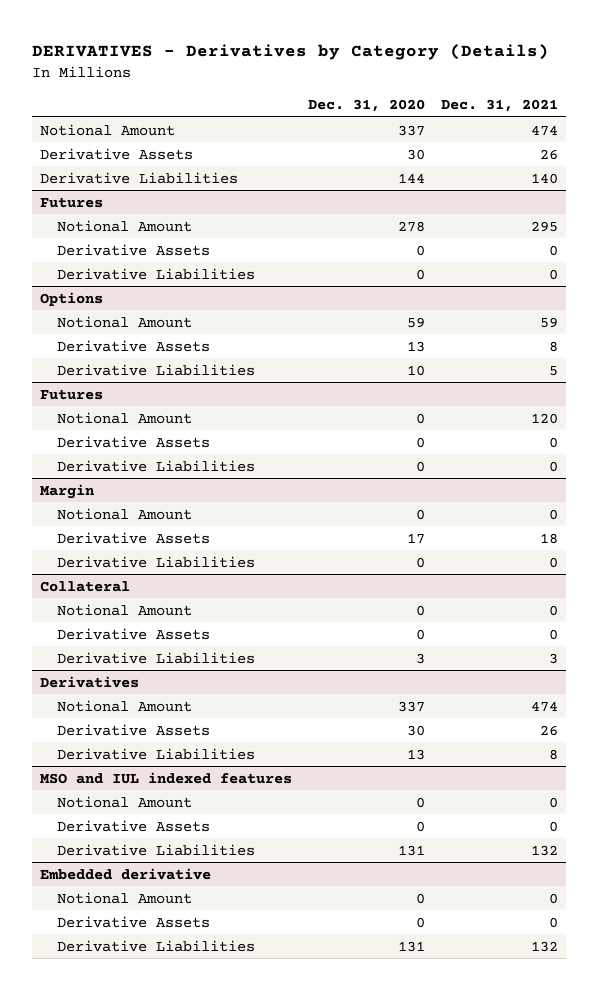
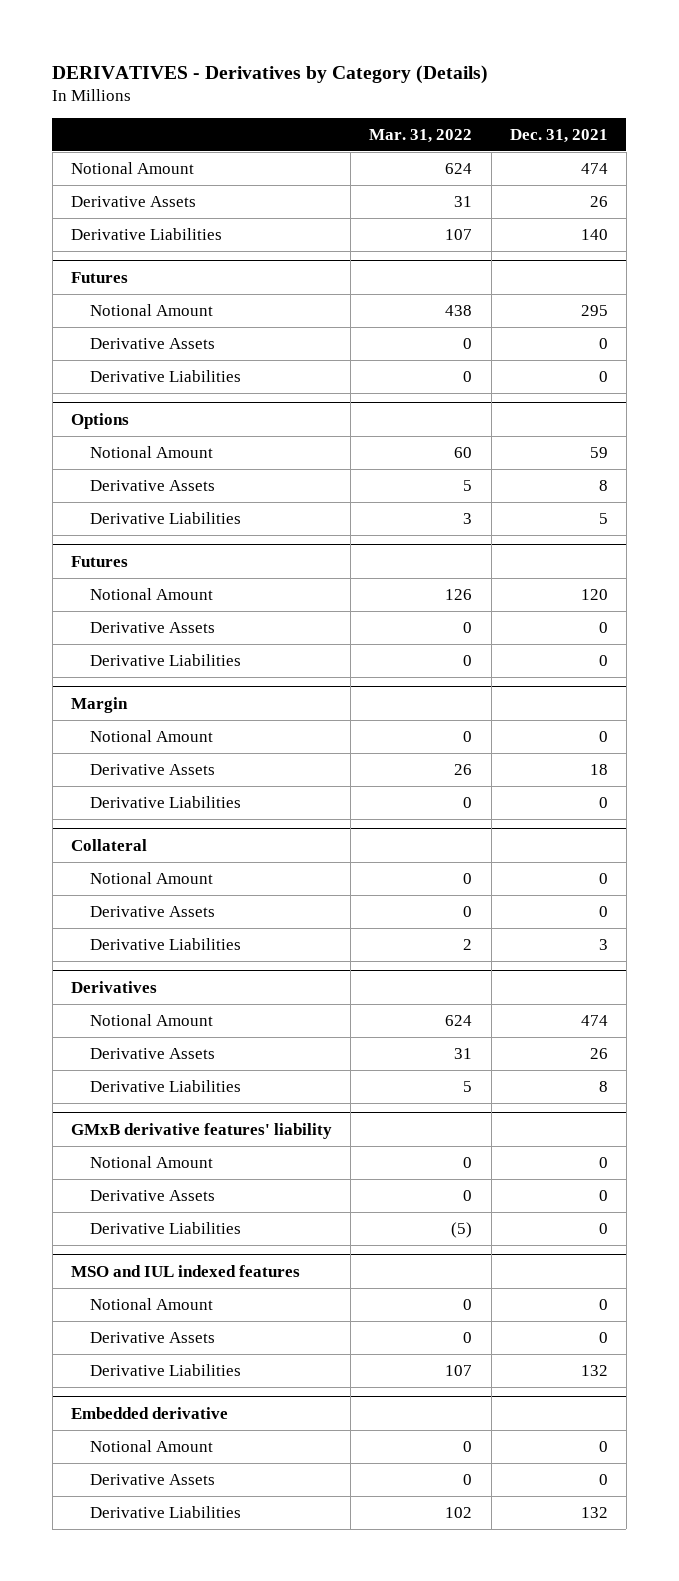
- | Dec. 31, 2020 | Dec. 31, 2021
+ | Mar. 31, 2022 | Dec. 31, 2021
+ GMxB derivative features' liability
+ Notional Amount | 0 | 0
+ Derivative Assets | 0 | 0
+ Derivative Liabilities | (5) | 0

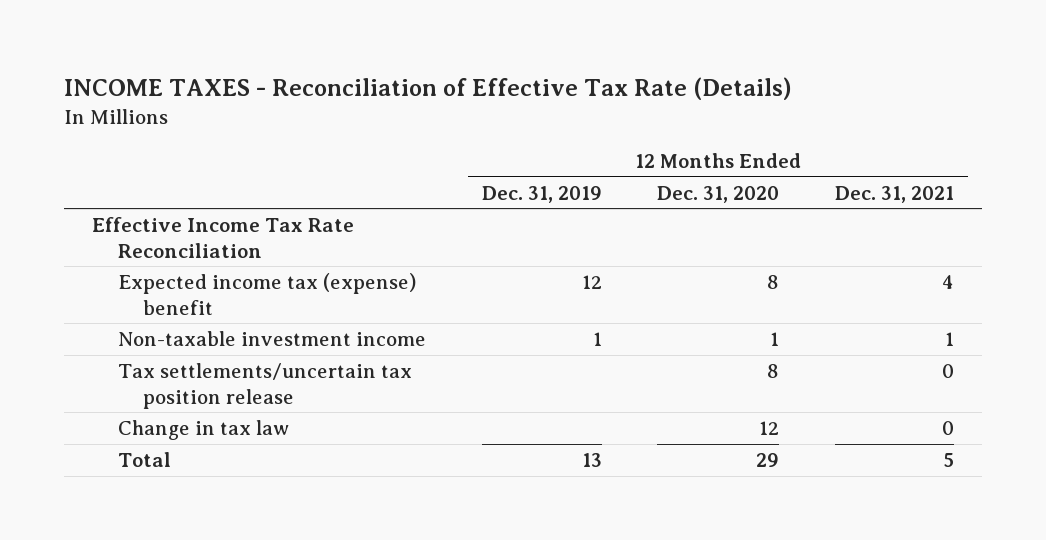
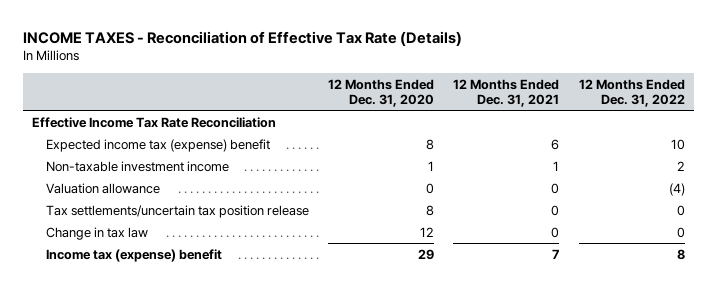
- | 12 Months Ended Dec. 31, 2019 | 12 Months Ended Dec. 31, 2020 | 12 Months Ended Dec. 31, 2021
+ | 12 Months Ended Dec. 31, 2020 | 12 Months Ended Dec. 31, 2021 | 12 Months Ended Dec. 31, 2022
- Expected income tax (expense) benefit | 12 | 8 | 4
+ Expected income tax (expense) benefit | 8 | 6 | 10
+ Valuation allowance | 0 | 0 | (4)
- Total | 13 | 29 | 5
+ Income tax (expense) benefit | 29 | 7 | 8

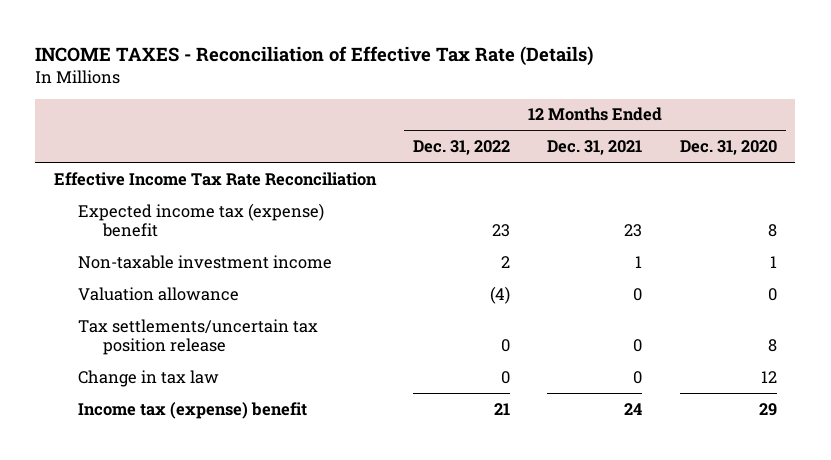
- | 12 Months Ended Dec. 31, 2020 | 12 Months Ended Dec. 31, 2021 | 12 Months Ended Dec. 31, 2022
+ | 12 Months Ended Dec. 31, 2022 | 12 Months Ended Dec. 31, 2021 | 12 Months Ended Dec. 31, 2020
- Expected income tax (expense) benefit | 8 | 6 | 10
+ Expected income tax (expense) benefit | 23 | 23 | 8
- Income tax (expense) benefit | 29 | 7 | 8
+ Income tax (expense) benefit | 21 | 24 | 29

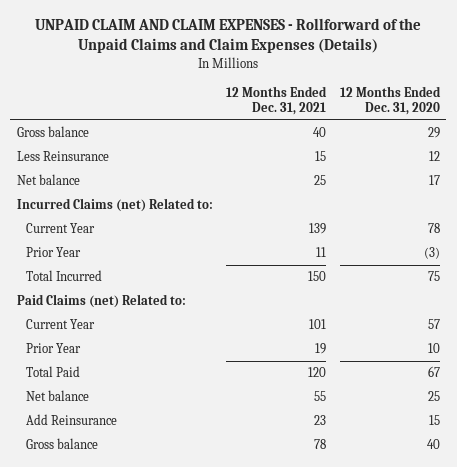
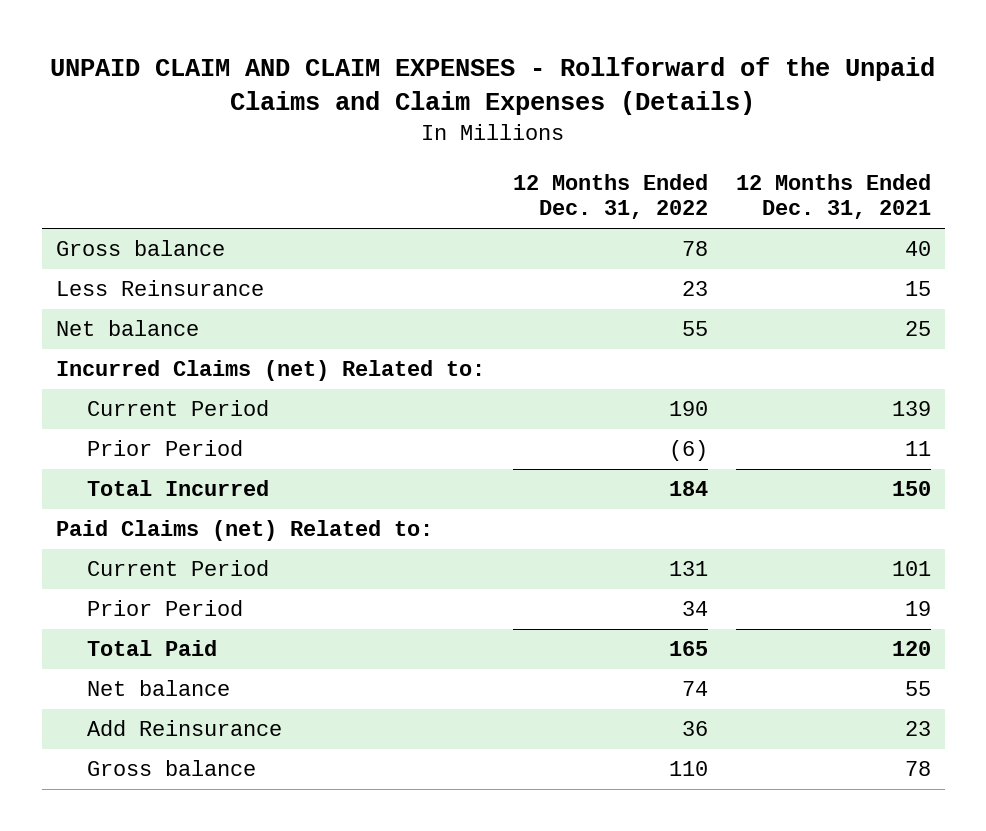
- | 12 Months Ended Dec. 31, 2021 | 12 Months Ended Dec. 31, 2020
+ | 12 Months Ended Dec. 31, 2022 | 12 Months Ended Dec. 31, 2021
- Current Year | 139 | 78
- Prior Year | 11 | (3)
+ Current Period | 190 | 139
+ Prior Period | (6) | 11
- Current Year | 101 | 57
- Prior Year | 19 | 10
+ Current Period | 131 | 101
+ Prior Period | 34 | 19

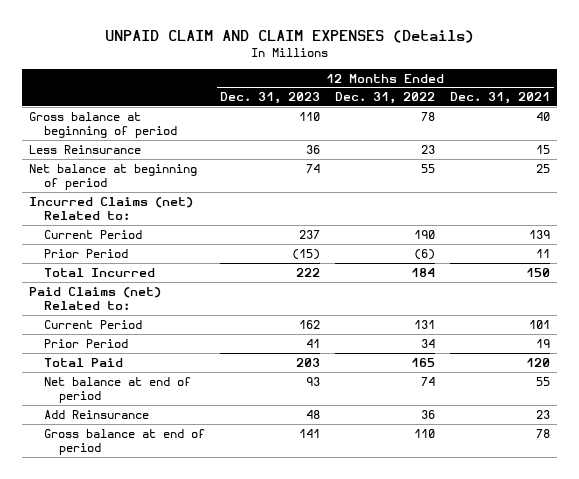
- UNPAID CLAIM AND CLAIM EXPENSES - Rollforward of the Unpaid Claims and Claim Expenses (Details)
+ UNPAID CLAIM AND CLAIM EXPENSES (Details)
- | 12 Months Ended Dec. 31, 2022 | 12 Months Ended Dec. 31, 2021
+ | 12 Months Ended Dec. 31, 2023 | 12 Months Ended Dec. 31, 2022 | 12 Months Ended Dec. 31, 2021
- Gross balance | 78 | 40
+ Gross balance at beginning of period | 110 | 78 | 40
- Net balance | 55 | 25
+ Net balance at beginning of period | 74 | 55 | 25
- Net balance | 74 | 55
+ Net balance at end of period | 93 | 74 | 55
- Gross balance | 110 | 78
+ Gross balance at end of period | 141 | 110 | 78

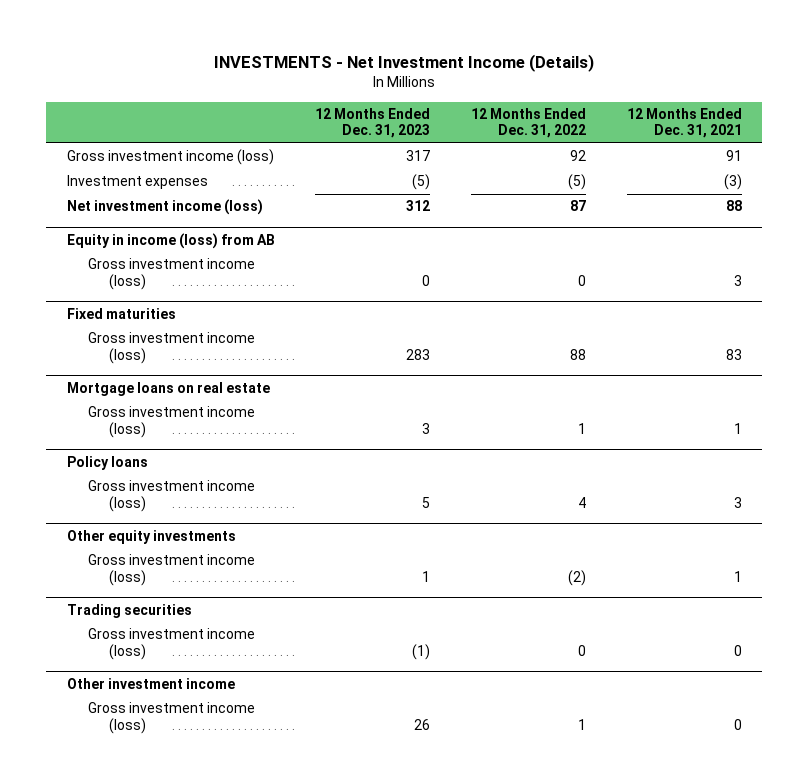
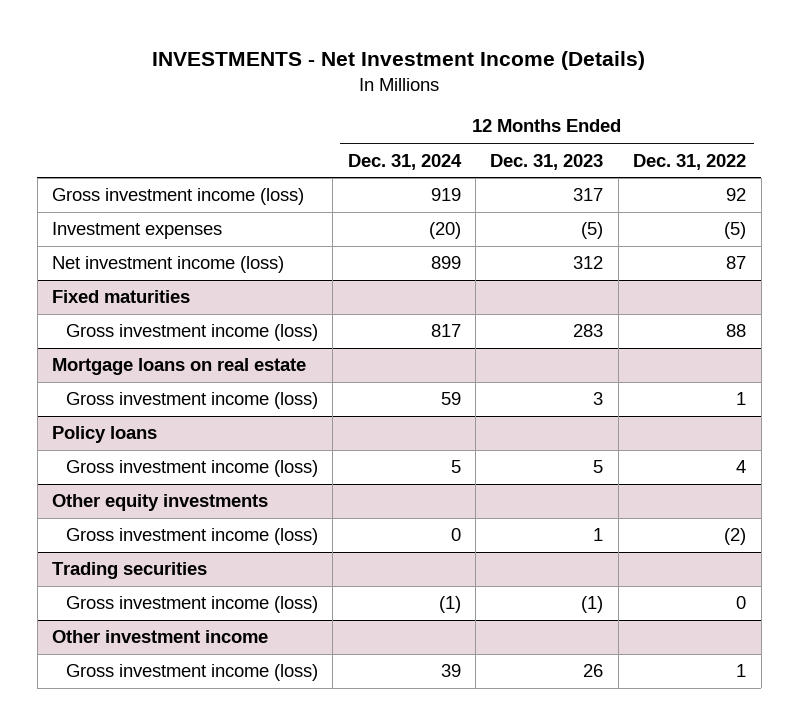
- | 12 Months Ended Dec. 31, 2023 | 12 Months Ended Dec. 31, 2022 | 12 Months Ended Dec. 31, 2021
+ | 12 Months Ended Dec. 31, 2024 | 12 Months Ended Dec. 31, 2023 | 12 Months Ended Dec. 31, 2022
- Equity in income (loss) from AB
- Gross investment income (loss) | 0 | 0 | 3

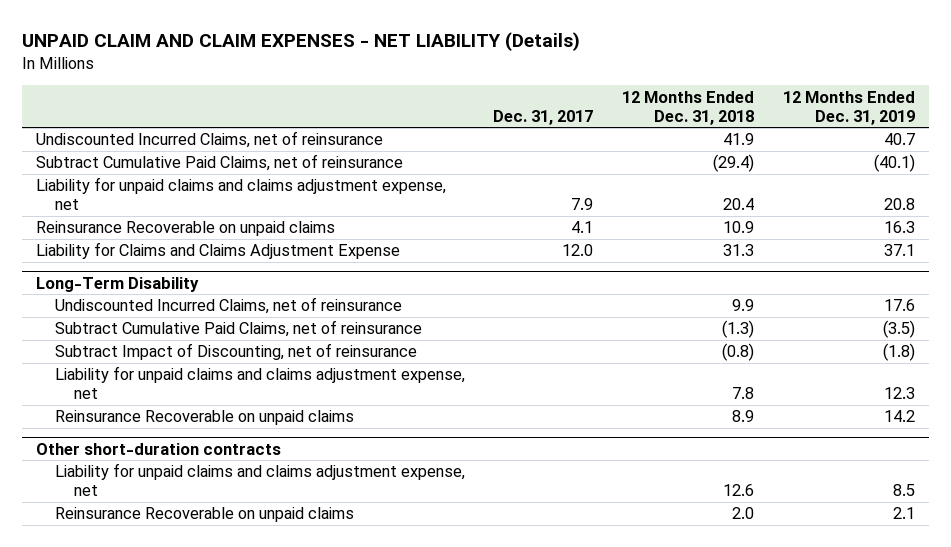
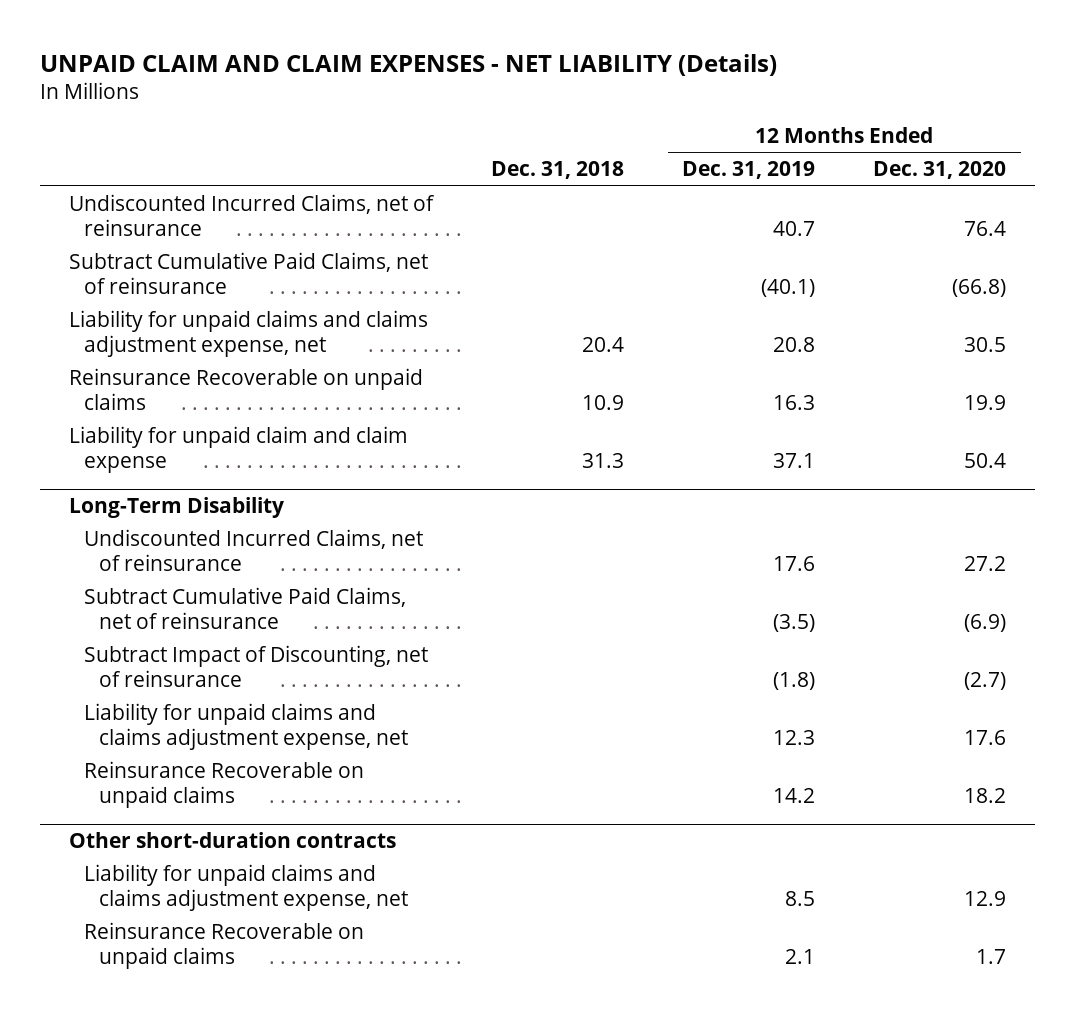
- | Dec. 31, 2017 | 12 Months Ended Dec. 31, 2018 | 12 Months Ended Dec. 31, 2019
+ | Dec. 31, 2018 | 12 Months Ended Dec. 31, 2019 | 12 Months Ended Dec. 31, 2020
- Liability for Claims and Claims Adjustment Expense | 12.0 | 31.3 | 37.1
+ Liability for unpaid claim and claim expense | 31.3 | 37.1 | 50.4

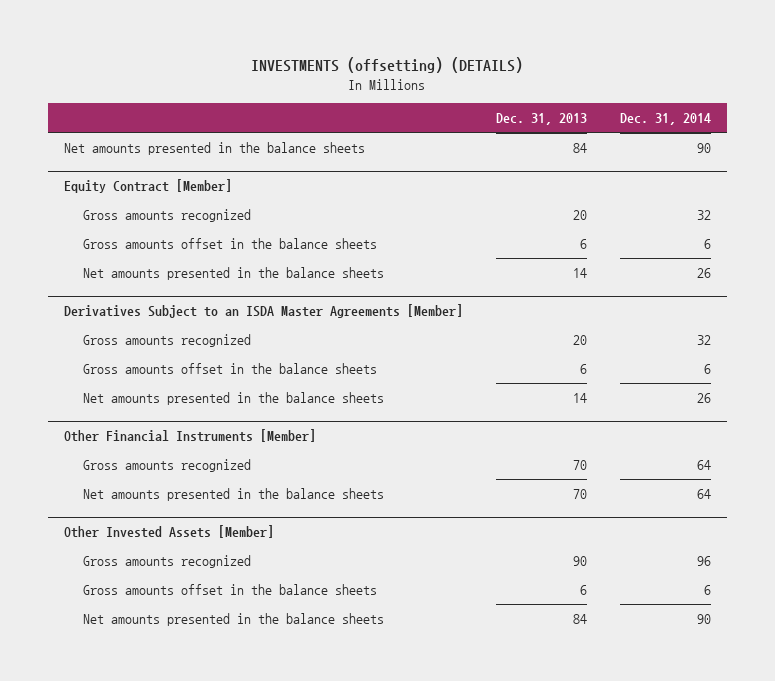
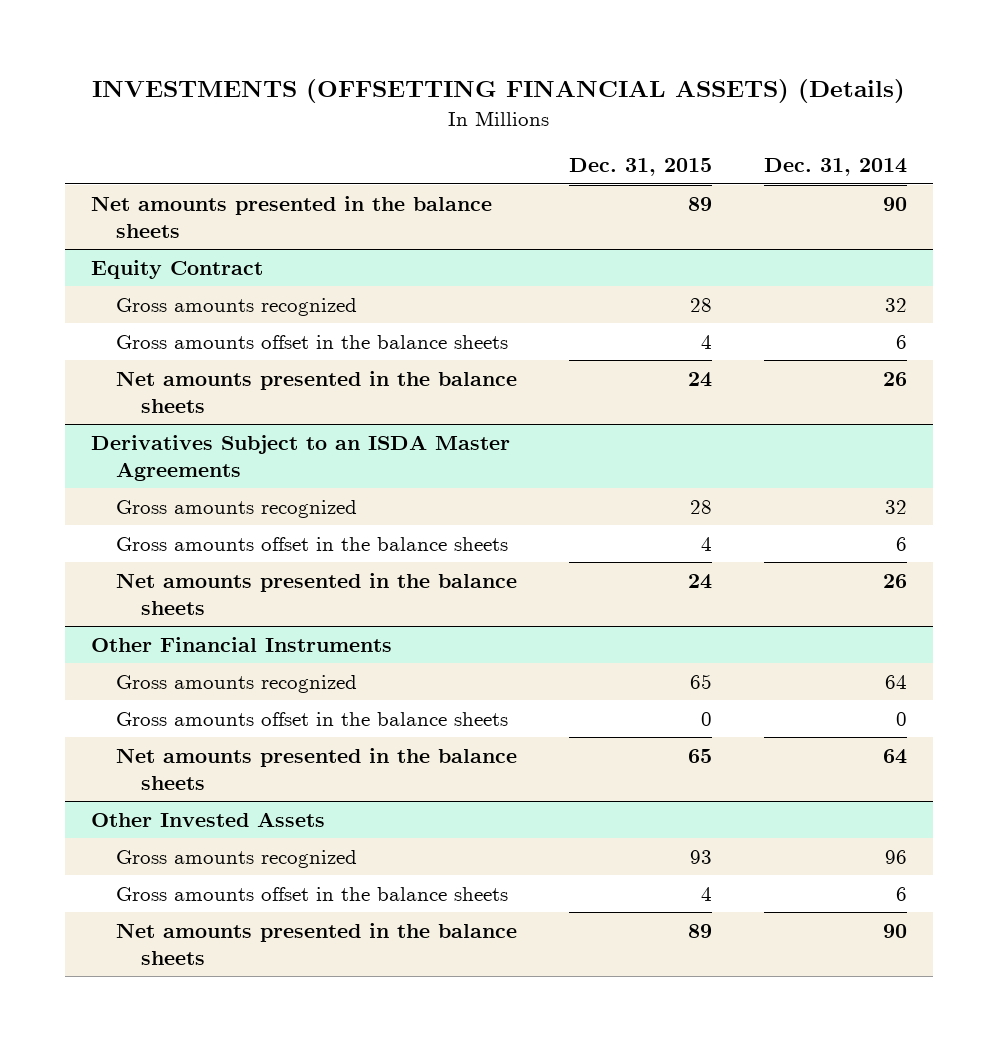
- INVESTMENTS (offsetting) (DETAILS)
+ INVESTMENTS (OFFSETTING FINANCIAL ASSETS) (Details)
- | Dec. 31, 2013 | Dec. 31, 2014
+ | Dec. 31, 2015 | Dec. 31, 2014
- Equity Contract [Member]
+ Equity Contract
- Derivatives Subject to an ISDA Master Agreements [Member]
+ Derivatives Subject to an ISDA Master Agreements
- Other Financial Instruments [Member]
+ Other Financial Instruments
+ Gross amounts offset in the balance sheets | 0 | 0
- Other Invested Assets [Member]
+ Other Invested Assets

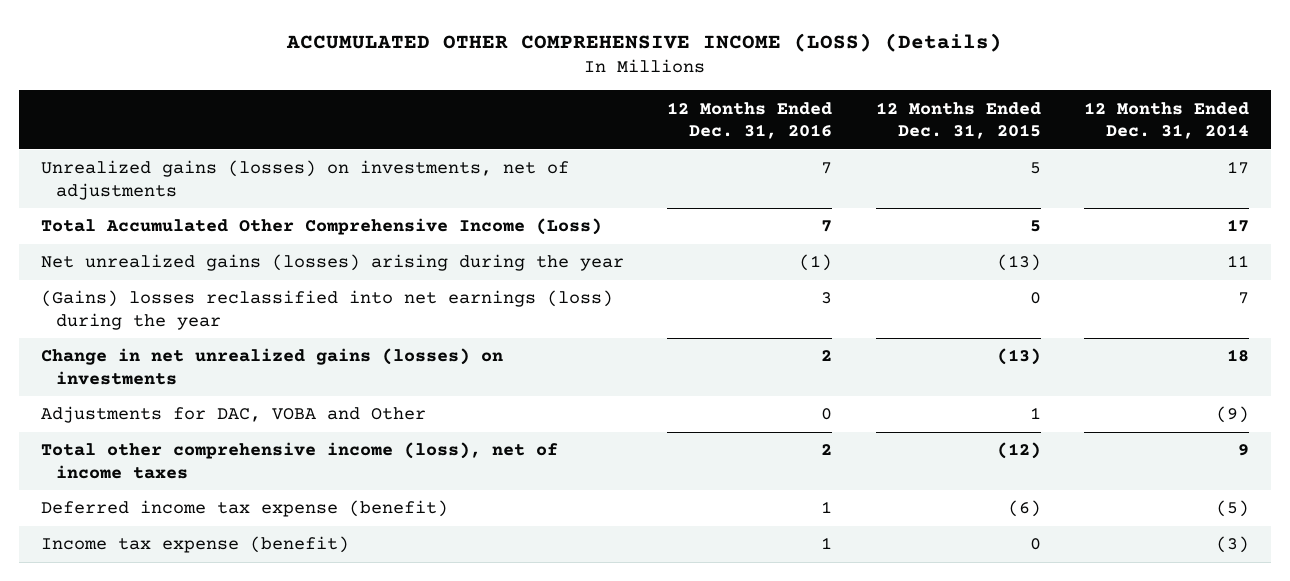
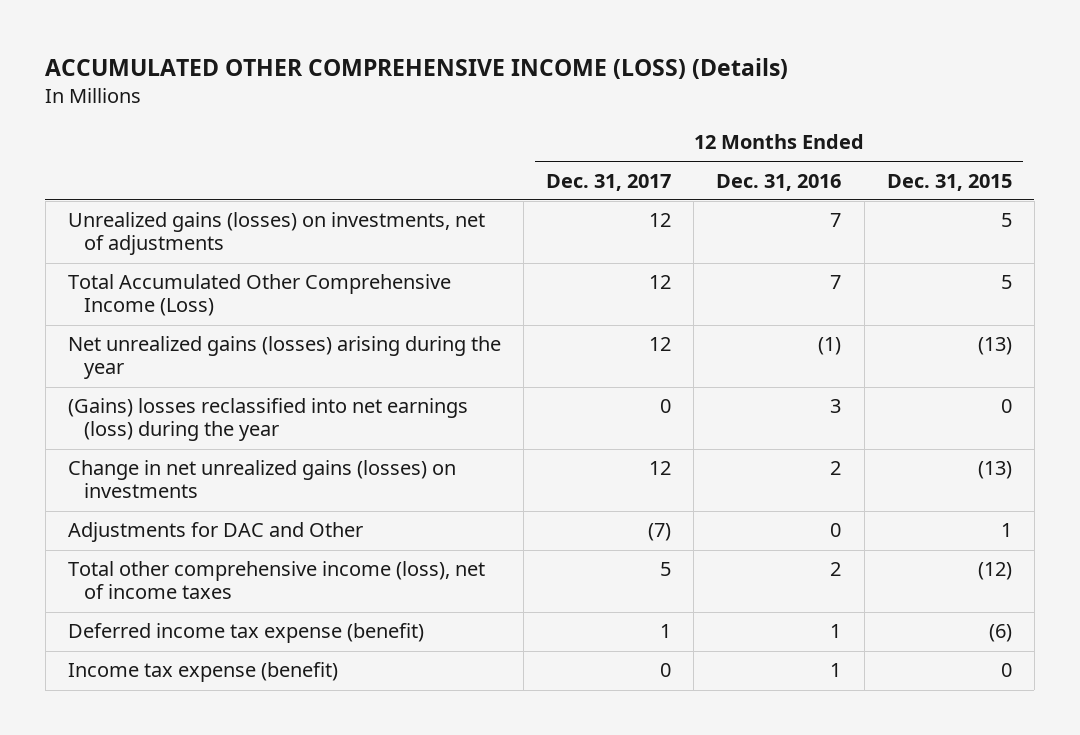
- | 12 Months Ended Dec. 31, 2016 | 12 Months Ended Dec. 31, 2015 | 12 Months Ended Dec. 31, 2014
+ | 12 Months Ended Dec. 31, 2017 | 12 Months Ended Dec. 31, 2016 | 12 Months Ended Dec. 31, 2015
- Adjustments for DAC, VOBA and Other | 0 | 1 | (9)
+ Adjustments for DAC and Other | (7) | 0 | 1

